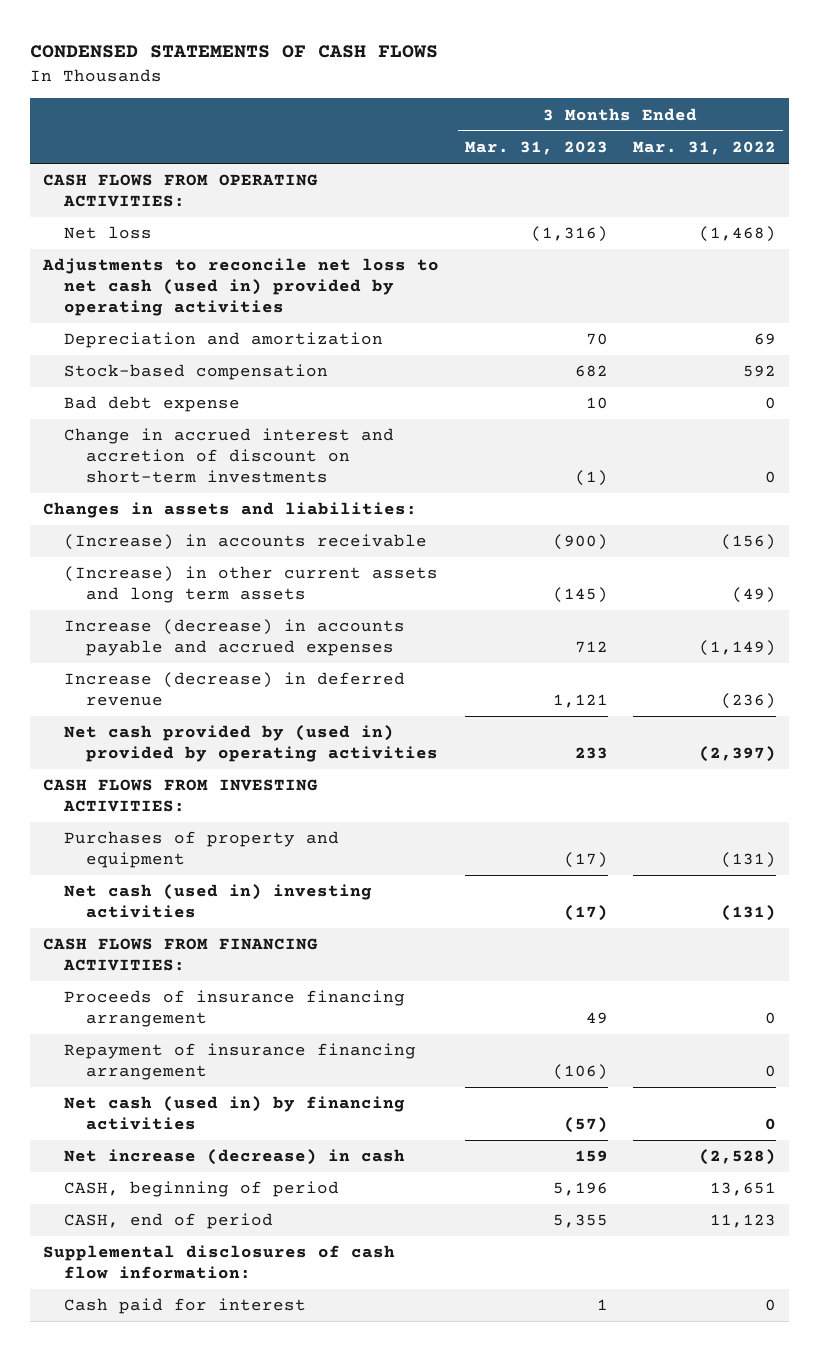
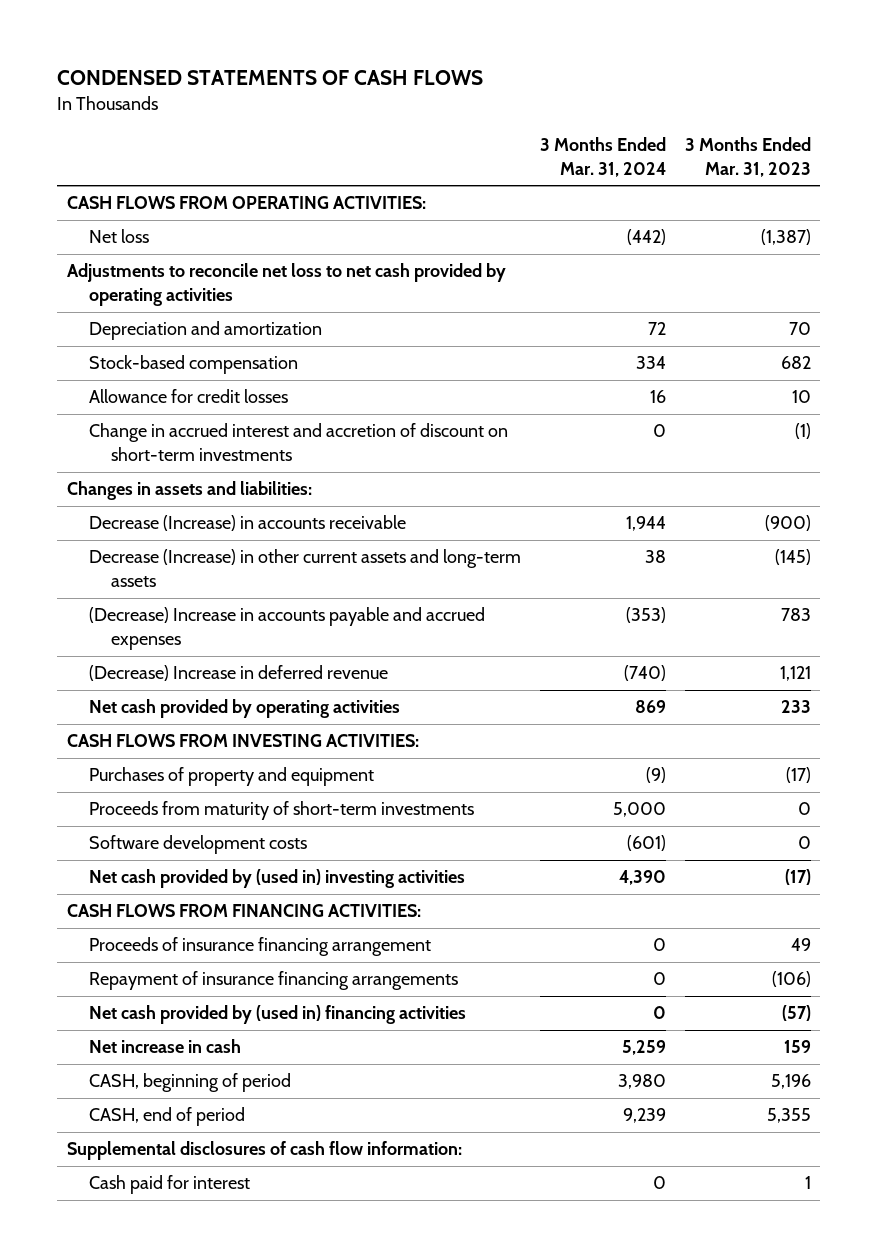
- | 3 Months Ended Mar. 31, 2023 | 3 Months Ended Mar. 31, 2022
+ | 3 Months Ended Mar. 31, 2024 | 3 Months Ended Mar. 31, 2023
- Net loss | (1,316) | (1,468)
- Adjustments to reconcile net loss to net cash (used in) provided by operating activities
+ Net loss | (442) | (1,387)
+ Adjustments to reconcile net loss to net cash provided by operating activities
- Bad debt expense | 10 | 0
+ Allowance for credit losses | 16 | 10
- (Increase) in accounts receivable | (900) | (156)
- (Increase) in other current assets and long term assets | (145) | (49)
- Increase (decrease) in accounts payable and accrued expenses | 712 | (1,149)
- Increase (decrease) in deferred revenue | 1,121 | (236)
- Net cash provided by (used in) provided by operating activities | 233 | (2,397)
+ Decrease (Increase) in accounts receivable | 1,944 | (900)
+ Decrease (Increase) in other current assets and long-term assets | 38 | (145)
+ (Decrease) Increase in accounts payable and accrued expenses | (353) | 783
+ (Decrease) Increase in deferred revenue | (740) | 1,121
+ Net cash provided by operating activities | 869 | 233
- Net cash (used in) investing activities | (17) | (131)
+ Proceeds from maturity of short-term investments | 5,000 | 0
+ Software development costs | (601) | 0
+ Net cash provided by (used in) investing activities | 4,390 | (17)
- Repayment of insurance financing arrangement | (106) | 0
- Net cash (used in) by financing activities | (57) | 0
- Net increase (decrease) in cash | 159 | (2,528)
+ Repayment of insurance financing arrangements | 0 | (106)
+ Net cash provided by (used in) financing activities | 0 | (57)
+ Net increase in cash | 5,259 | 159

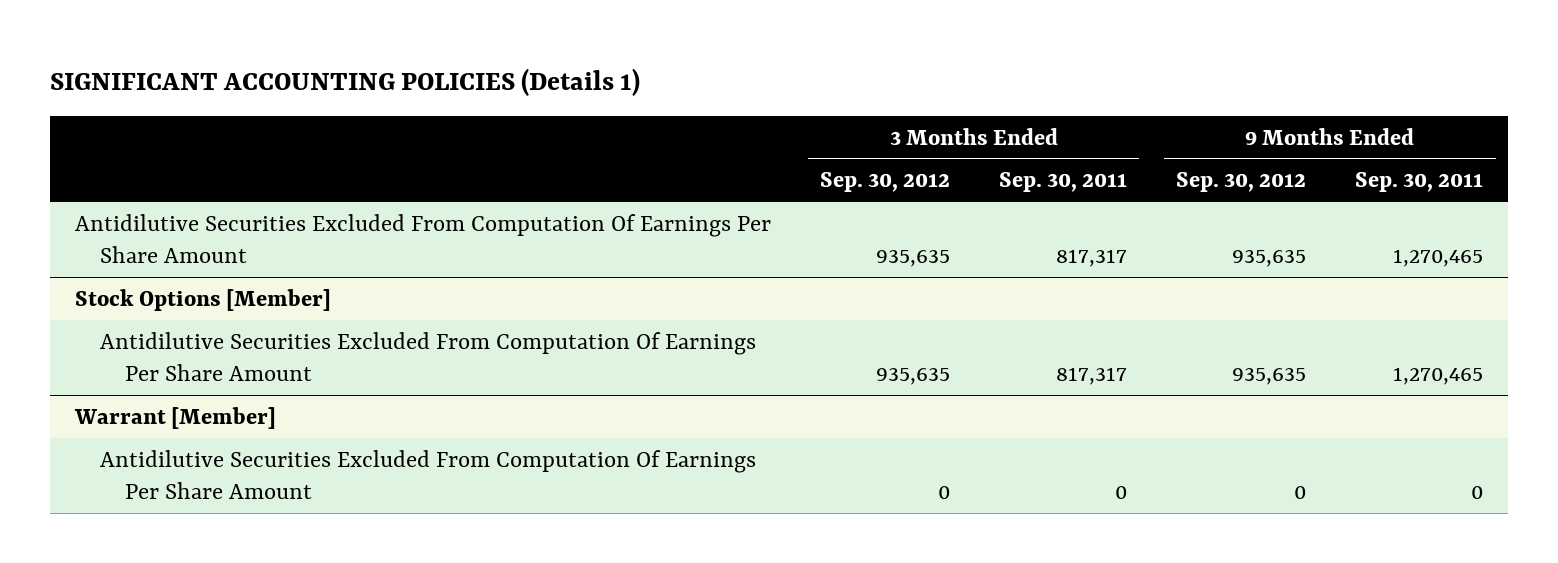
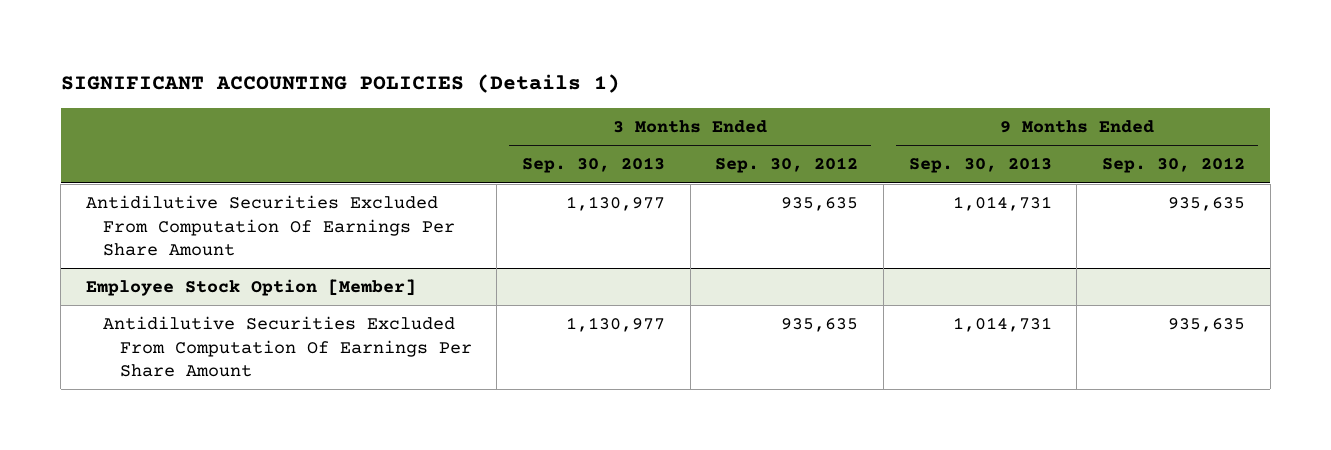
- | 3 Months Ended Sep. 30, 2012 | 3 Months Ended Sep. 30, 2011 | 9 Months Ended Sep. 30, 2012 | 9 Months Ended Sep. 30, 2011
+ | 3 Months Ended Sep. 30, 2013 | 3 Months Ended Sep. 30, 2012 | 9 Months Ended Sep. 30, 2013 | 9 Months Ended Sep. 30, 2012
- Stock Options [Member]
+ Employee Stock Option [Member]
- Warrant [Member]
- Antidilutive Securities Excluded From Computation Of Earnings Per Share Amount | 0 | 0 | 0 | 0

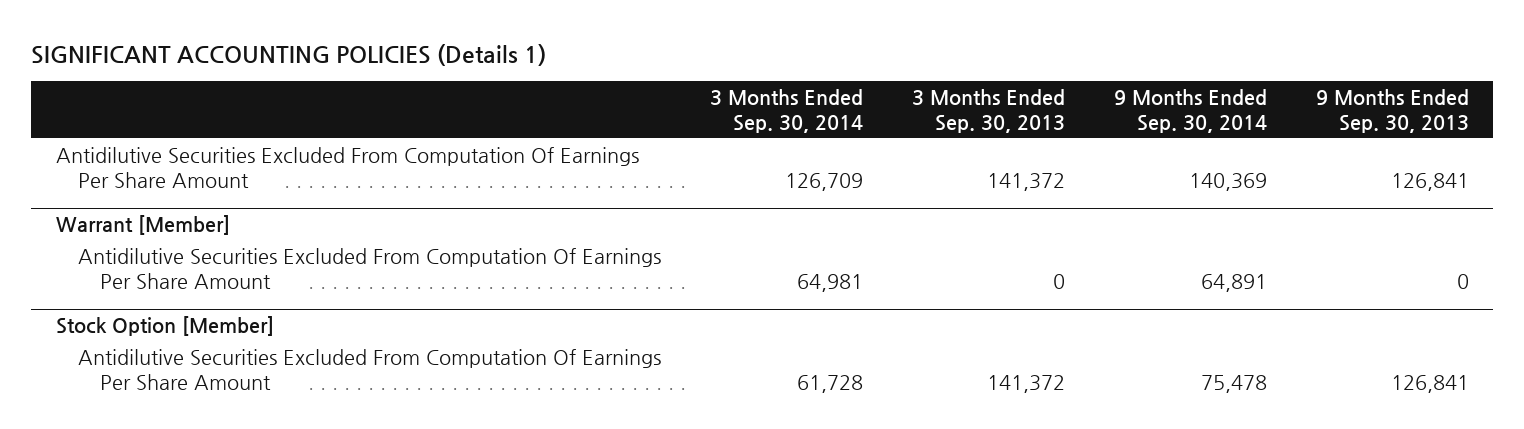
- | 3 Months Ended Sep. 30, 2013 | 3 Months Ended Sep. 30, 2012 | 9 Months Ended Sep. 30, 2013 | 9 Months Ended Sep. 30, 2012
+ | 3 Months Ended Sep. 30, 2014 | 3 Months Ended Sep. 30, 2013 | 9 Months Ended Sep. 30, 2014 | 9 Months Ended Sep. 30, 2013
- Antidilutive Securities Excluded From Computation Of Earnings Per Share Amount | 1,130,977 | 935,635 | 1,014,731 | 935,635
- Employee Stock Option [Member]
- Antidilutive Securities Excluded From Computation Of Earnings Per Share Amount | 1,130,977 | 935,635 | 1,014,731 | 935,635
+ Antidilutive Securities Excluded From Computation Of Earnings Per Share Amount | 126,709 | 141,372 | 140,369 | 126,841
+ Warrant [Member]
+ Antidilutive Securities Excluded From Computation Of Earnings Per Share Amount | 64,981 | 0 | 64,891 | 0
+ Stock Option [Member]
+ Antidilutive Securities Excluded From Computation Of Earnings Per Share Amount | 61,728 | 141,372 | 75,478 | 126,841

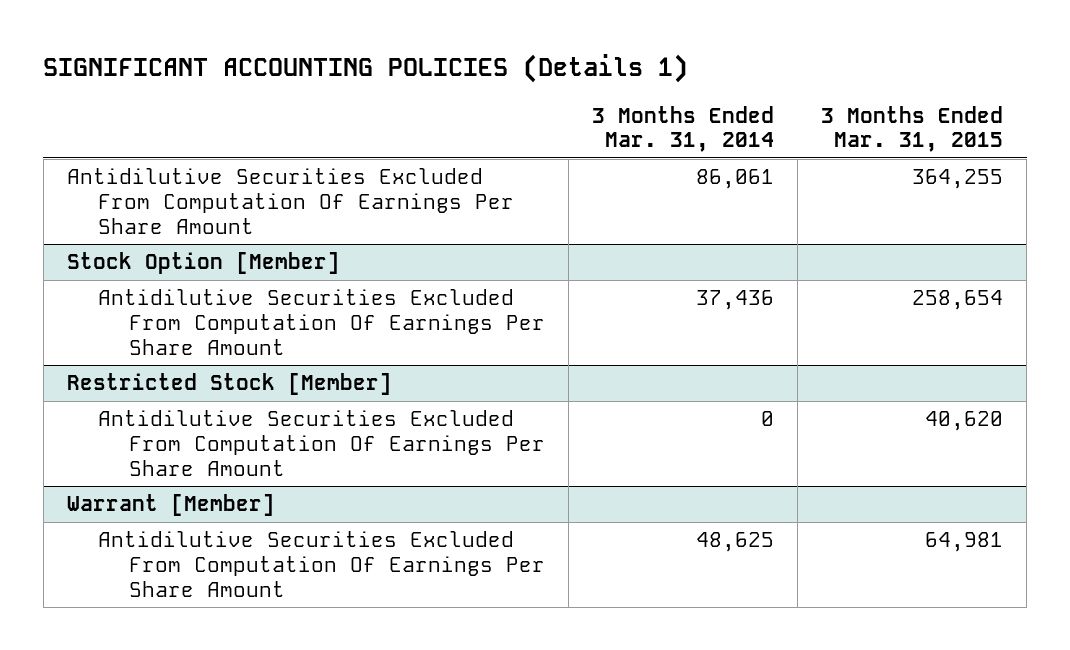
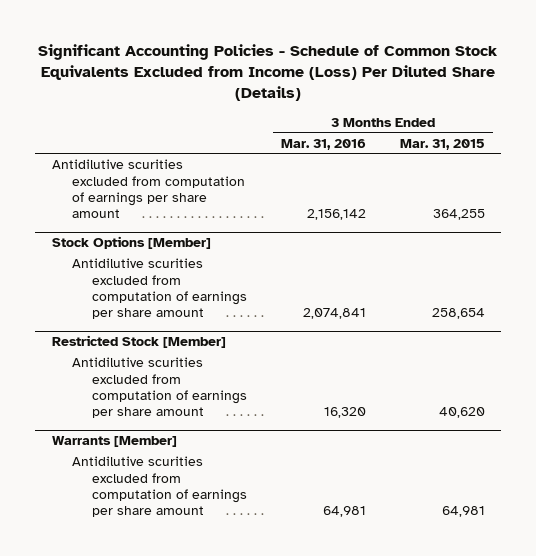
- SIGNIFICANT ACCOUNTING POLICIES (Details 1)
+ Significant Accounting Policies - Schedule of Common Stock Equivalents Excluded from Income (Loss) Per Diluted Share (Details)
- | 3 Months Ended Mar. 31, 2014 | 3 Months Ended Mar. 31, 2015
+ | 3 Months Ended Mar. 31, 2016 | 3 Months Ended Mar. 31, 2015
- Antidilutive Securities Excluded From Computation Of Earnings Per Share Amount | 86,061 | 364,255
- Stock Option [Member]
- Antidilutive Securities Excluded From Computation Of Earnings Per Share Amount | 37,436 | 258,654
+ Antidilutive scurities excluded from computation of earnings per share amount | 2,156,142 | 364,255
+ Stock Options [Member]
+ Antidilutive scurities excluded from computation of earnings per share amount | 2,074,841 | 258,654
@ Restricted Stock [Member]
- Antidilutive Securities Excluded From Computation Of Earnings Per Share Amount | 0 | 40,620
- Warrant [Member]
- Antidilutive Securities Excluded From Computation Of Earnings Per Share Amount | 48,625 | 64,981
@ Restricted Stock [Member]
+ Antidilutive scurities excluded from computation of earnings per share amount | 16,320 | 40,620
+ Warrants [Member]
+ Antidilutive scurities excluded from computation of earnings per share amount | 64,981 | 64,981

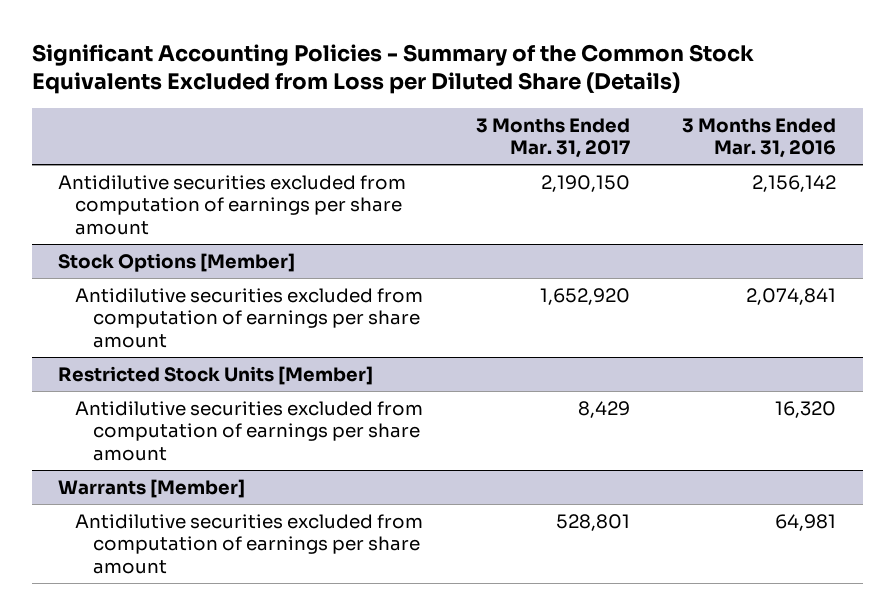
- Significant Accounting Policies - Schedule of Common Stock Equivalents Excluded from Income (Loss) Per Diluted Share (Details)
+ Significant Accounting Policies - Summary of the Common Stock Equivalents Excluded from Loss per Diluted Share (Details)
- | 3 Months Ended Mar. 31, 2016 | 3 Months Ended Mar. 31, 2015
+ | 3 Months Ended Mar. 31, 2017 | 3 Months Ended Mar. 31, 2016
- Antidilutive scurities excluded from computation of earnings per share amount | 2,156,142 | 364,255
+ Antidilutive securities excluded from computation of earnings per share amount | 2,190,150 | 2,156,142
@ Stock Options [Member]
- Antidilutive scurities excluded from computation of earnings per share amount | 2,074,841 | 258,654
- Restricted Stock [Member]
- Antidilutive scurities excluded from computation of earnings per share amount | 16,320 | 40,620
@ Stock Options [Member]
+ Antidilutive securities excluded from computation of earnings per share amount | 1,652,920 | 2,074,841
+ Restricted Stock Units [Member]
+ Antidilutive securities excluded from computation of earnings per share amount | 8,429 | 16,320
@ Warrants [Member]
- Antidilutive scurities excluded from computation of earnings per share amount | 64,981 | 64,981
+ Antidilutive securities excluded from computation of earnings per share amount | 528,801 | 64,981

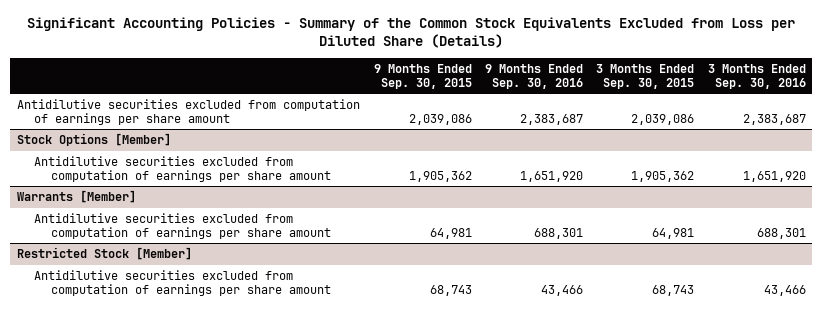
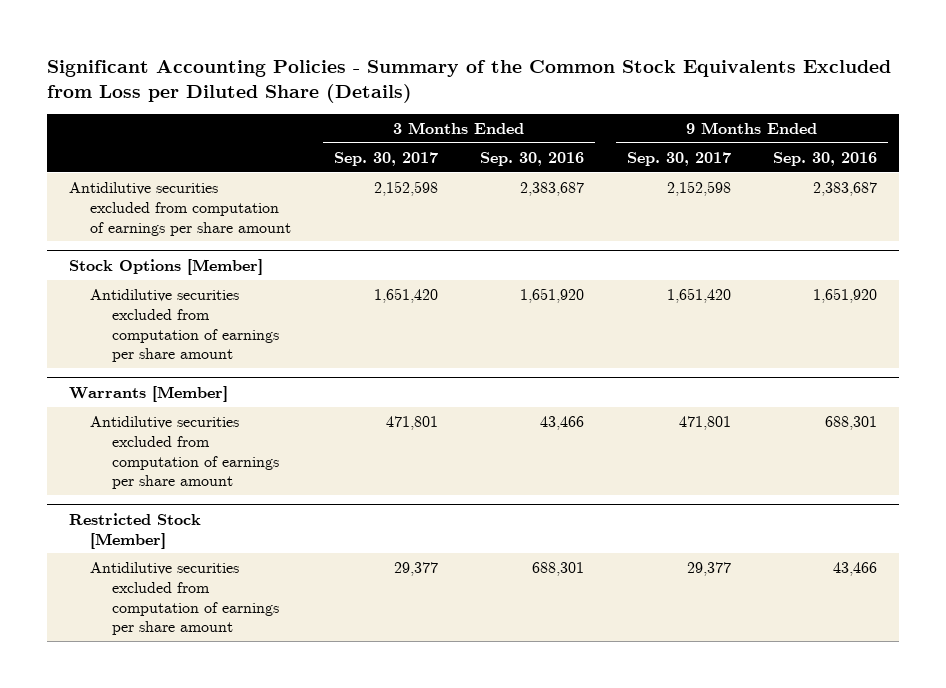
- | 9 Months Ended Sep. 30, 2015 | 9 Months Ended Sep. 30, 2016 | 3 Months Ended Sep. 30, 2015 | 3 Months Ended Sep. 30, 2016
+ | 3 Months Ended Sep. 30, 2017 | 3 Months Ended Sep. 30, 2016 | 9 Months Ended Sep. 30, 2017 | 9 Months Ended Sep. 30, 2016
@ Warrants [Member]
- Antidilutive securities excluded from computation of earnings per share amount | 64,981 | 688,301 | 64,981 | 688,301
+ Antidilutive securities excluded from computation of earnings per share amount | 471,801 | 43,466 | 471,801 | 688,301
@ Restricted Stock [Member]
- Antidilutive securities excluded from computation of earnings per share amount | 68,743 | 43,466 | 68,743 | 43,466
+ Antidilutive securities excluded from computation of earnings per share amount | 29,377 | 688,301 | 29,377 | 43,466

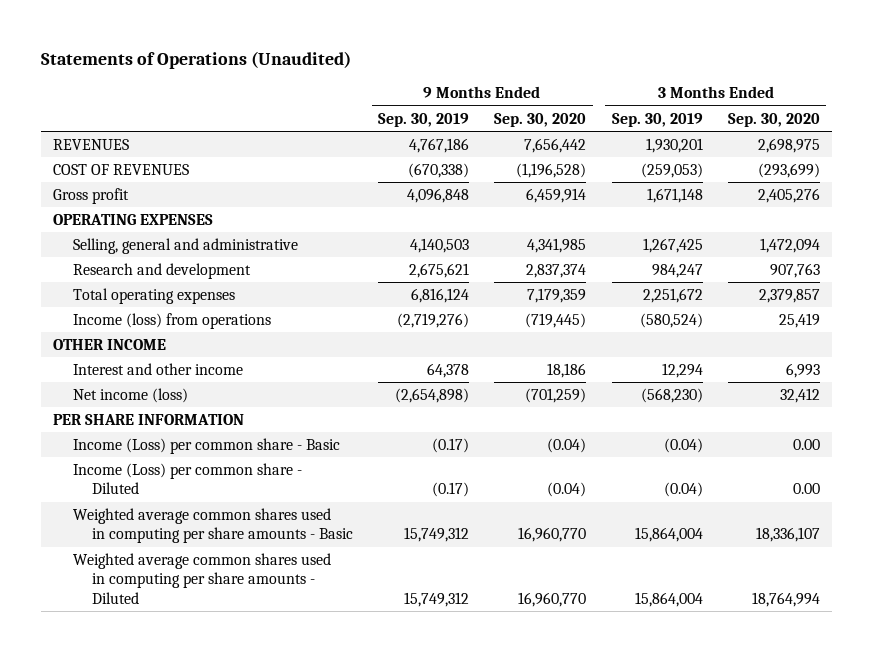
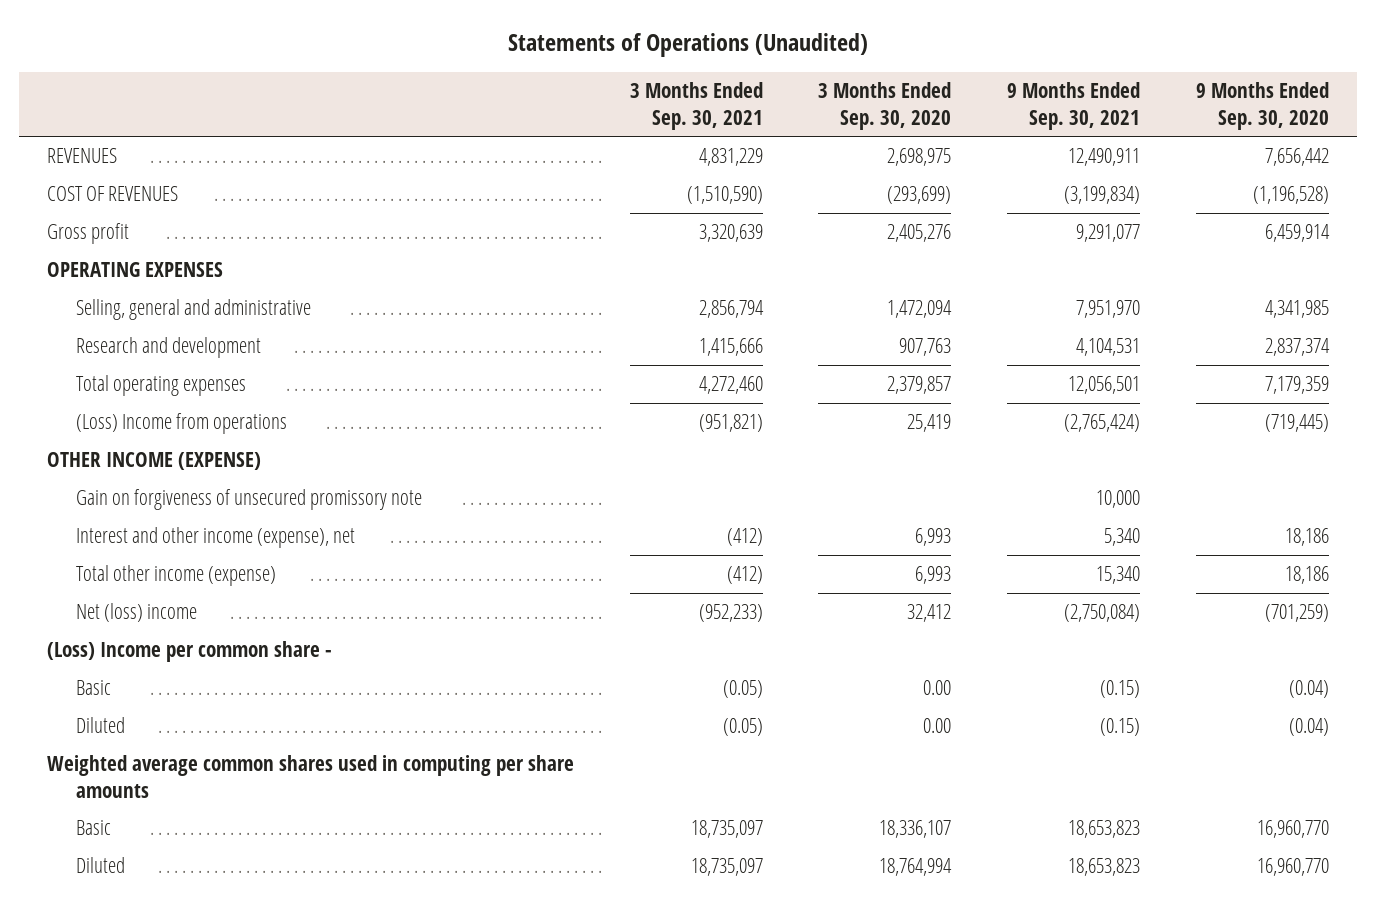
- | 9 Months Ended Sep. 30, 2019 | 9 Months Ended Sep. 30, 2020 | 3 Months Ended Sep. 30, 2019 | 3 Months Ended Sep. 30, 2020
+ | 3 Months Ended Sep. 30, 2021 | 3 Months Ended Sep. 30, 2020 | 9 Months Ended Sep. 30, 2021 | 9 Months Ended Sep. 30, 2020
- Income (loss) from operations | (2,719,276) | (719,445) | (580,524) | 25,419
- OTHER INCOME
- Interest and other income | 64,378 | 18,186 | 12,294 | 6,993
- Net income (loss) | (2,654,898) | (701,259) | (568,230) | 32,412
- PER SHARE INFORMATION
- Income (Loss) per common share - Basic | (0.17) | (0.04) | (0.04) | 0.00
- Income (Loss) per common share - Diluted | (0.17) | (0.04) | (0.04) | 0.00
- Weighted average common shares used in computing per share amounts - Basic | 15,749,312 | 16,960,770 | 15,864,004 | 18,336,107
- Weighted average common shares used in computing per share amounts - Diluted | 15,749,312 | 16,960,770 | 15,864,004 | 18,764,994
+ (Loss) Income from operations | (951,821) | 25,419 | (2,765,424) | (719,445)
+ OTHER INCOME (EXPENSE)
+ Gain on forgiveness of unsecured promissory note | | | 10,000 |
+ Interest and other income (expense), net | (412) | 6,993 | 5,340 | 18,186
+ Total other income (expense) | (412) | 6,993 | 15,340 | 18,186
+ Net (loss) income | (952,233) | 32,412 | (2,750,084) | (701,259)
+ (Loss) Income per common share -
+ Basic | (0.05) | 0.00 | (0.15) | (0.04)
+ Diluted | (0.05) | 0.00 | (0.15) | (0.04)
+ Weighted average common shares used in computing per share amounts
+ Basic | 18,735,097 | 18,336,107 | 18,653,823 | 16,960,770
+ Diluted | 18,735,097 | 18,764,994 | 18,653,823 | 16,960,770

